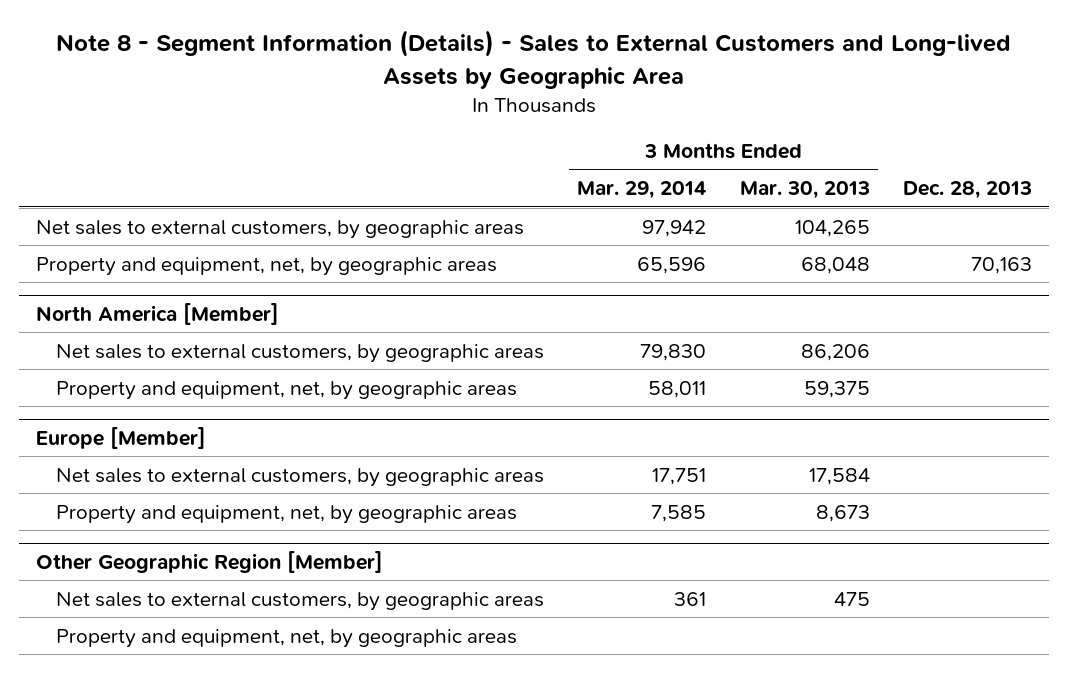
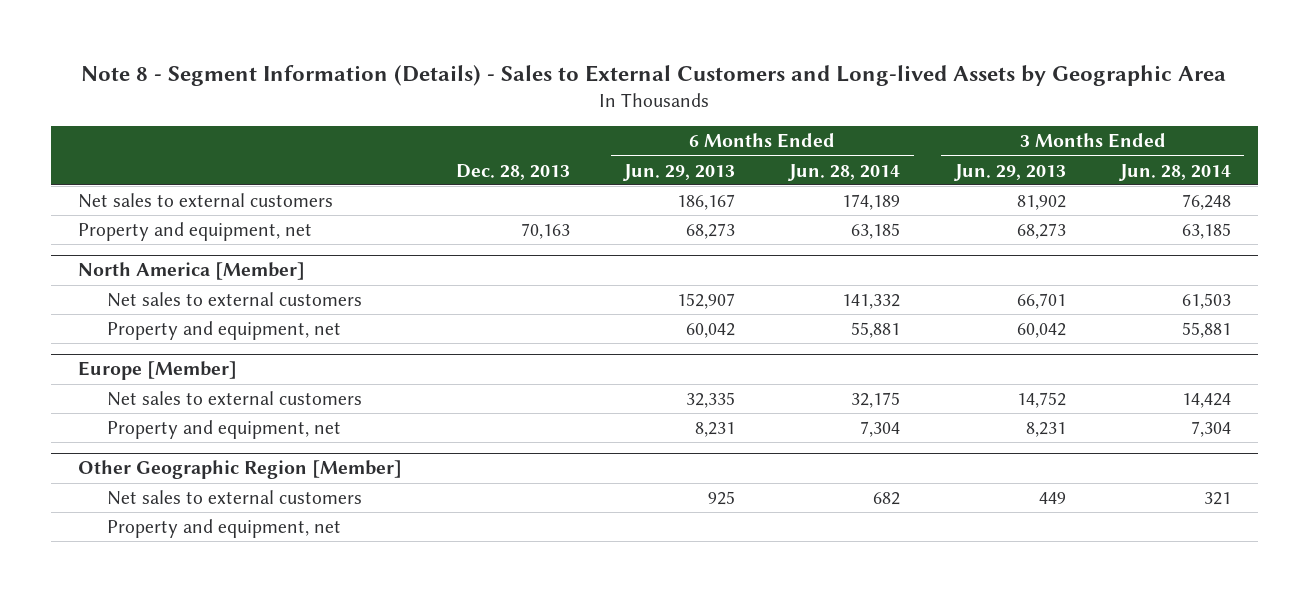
- | 3 Months Ended Mar. 29, 2014 | 3 Months Ended Mar. 30, 2013 | Dec. 28, 2013
+ | Dec. 28, 2013 | 6 Months Ended Jun. 29, 2013 | 6 Months Ended Jun. 28, 2014 | 3 Months Ended Jun. 29, 2013 | 3 Months Ended Jun. 28, 2014
- Net sales to external customers, by geographic areas | 97,942 | 104,265 |
- Property and equipment, net, by geographic areas | 65,596 | 68,048 | 70,163
+ Net sales to external customers | | 186,167 | 174,189 | 81,902 | 76,248
+ Property and equipment, net | 70,163 | 68,273 | 63,185 | 68,273 | 63,185
@ North America [Member]
- Net sales to external customers, by geographic areas | 79,830 | 86,206 |
- Property and equipment, net, by geographic areas | 58,011 | 59,375 |
+ Net sales to external customers | | 152,907 | 141,332 | 66,701 | 61,503
+ Property and equipment, net | | 60,042 | 55,881 | 60,042 | 55,881
@ Europe [Member]
- Net sales to external customers, by geographic areas | 17,751 | 17,584 |
- Property and equipment, net, by geographic areas | 7,585 | 8,673 |
+ Net sales to external customers | | 32,335 | 32,175 | 14,752 | 14,424
+ Property and equipment, net | | 8,231 | 7,304 | 8,231 | 7,304
@ Other Geographic Region [Member]
- Net sales to external customers, by geographic areas | 361 | 475 |
- Property and equipment, net, by geographic areas
+ Net sales to external customers | | 925 | 682 | 449 | 321
+ Property and equipment, net

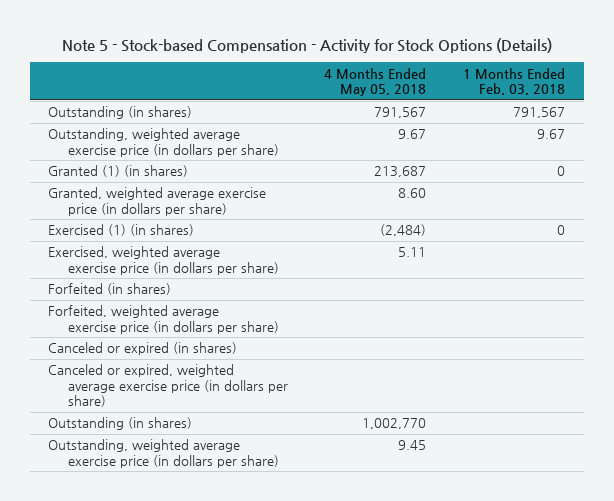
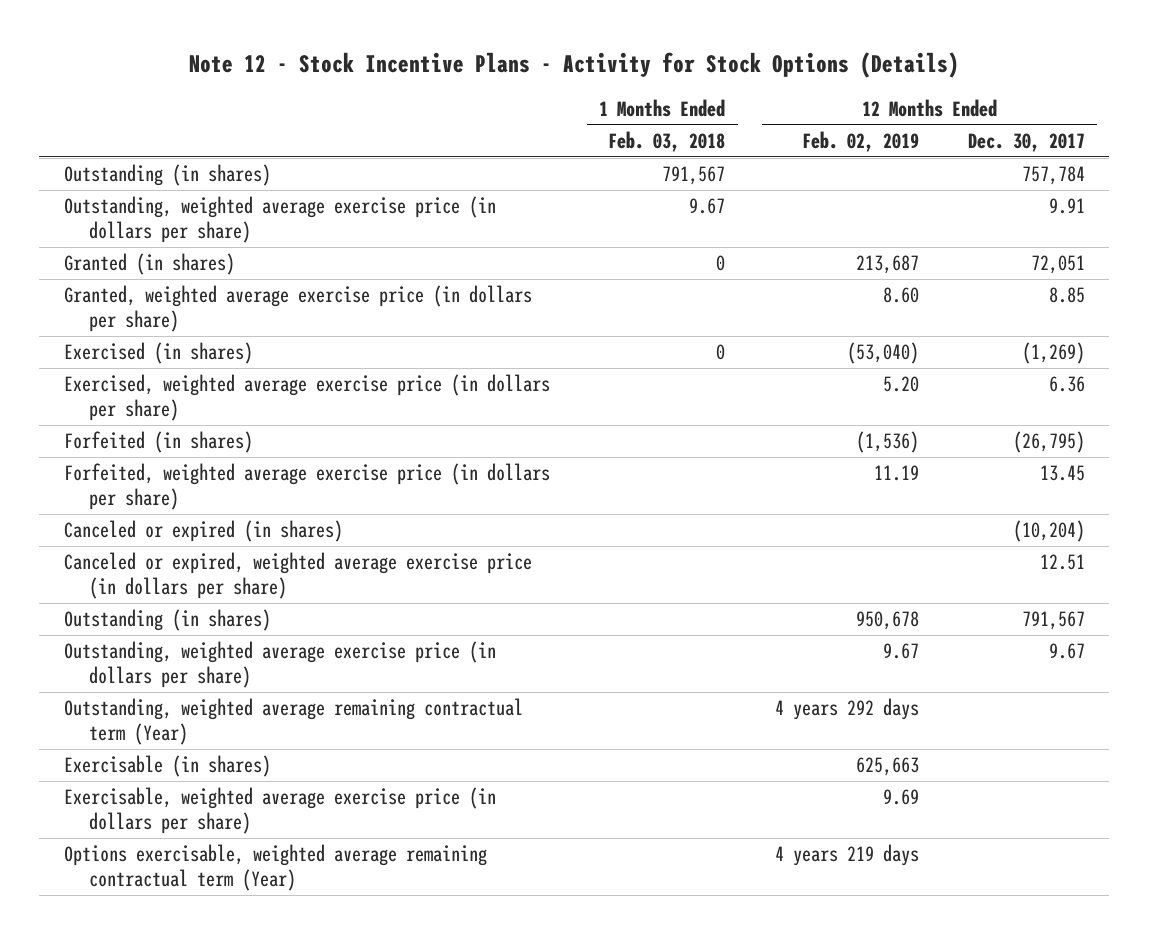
- Note 5 - Stock-based Compensation - Activity for Stock Options (Details)
+ Note 12 - Stock Incentive Plans - Activity for Stock Options (Details)
- | 4 Months Ended May 05, 2018 | 1 Months Ended Feb. 03, 2018
+ | 1 Months Ended Feb. 03, 2018 | 12 Months Ended Feb. 02, 2019 | 12 Months Ended Dec. 30, 2017
- Granted (1) (in shares) | 213,687 | 0
+ Granted (in shares) | 0 | 213,687 | 72,051
- Exercised (1) (in shares) | (2,484) | 0
+ Exercised (in shares) | 0 | (53,040) | (1,269)
+ Outstanding, weighted average remaining contractual term (Year) | | 4 years 292 days |
+ Exercisable (in shares) | | 625,663 |
+ Exercisable, weighted average exercise price (in dollars per share) | | 9.69 |
+ Options exercisable, weighted average remaining contractual term (Year) | | 4 years 219 days |

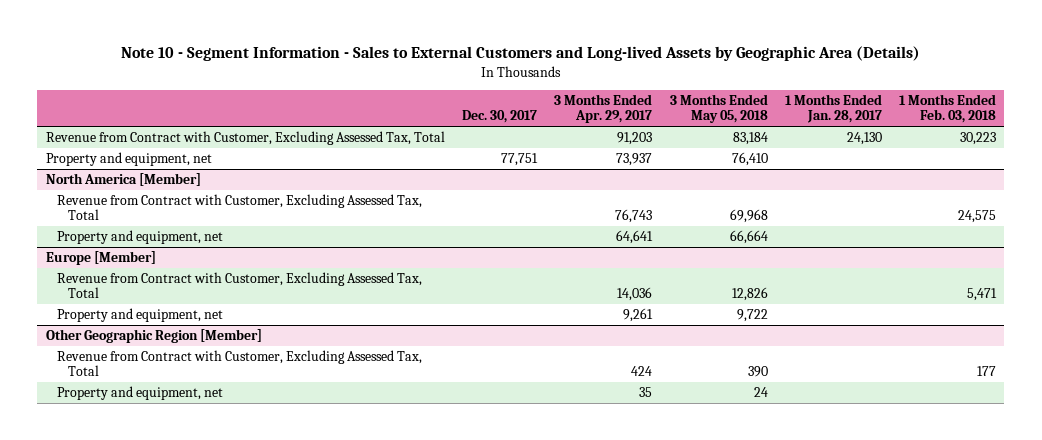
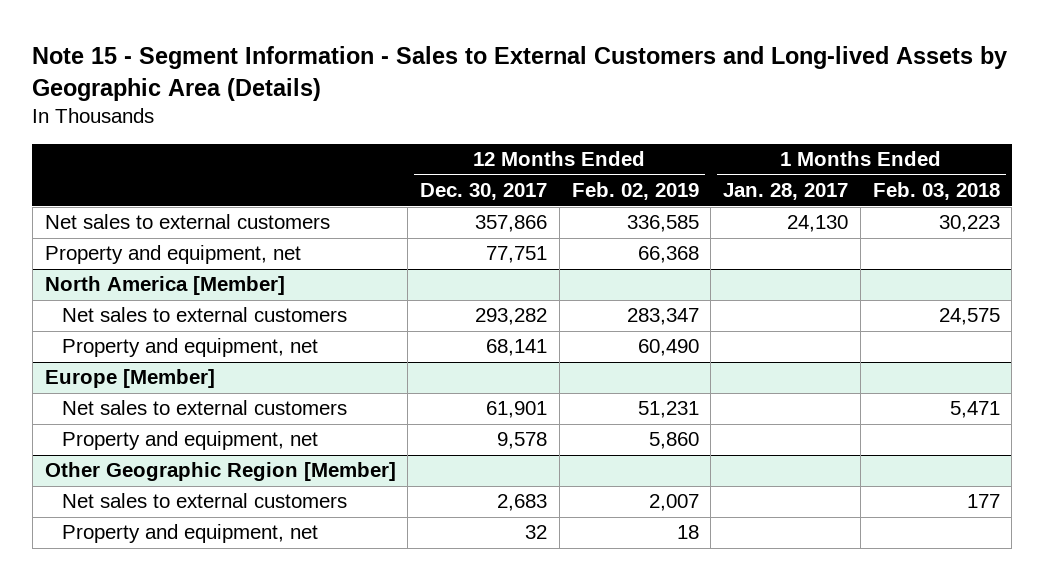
- Note 10 - Segment Information - Sales to External Customers and Long-lived Assets by Geographic Area (Details)
+ Note 15 - Segment Information - Sales to External Customers and Long-lived Assets by Geographic Area (Details)
- | Dec. 30, 2017 | 3 Months Ended Apr. 29, 2017 | 3 Months Ended May 05, 2018 | 1 Months Ended Jan. 28, 2017 | 1 Months Ended Feb. 03, 2018
+ | 12 Months Ended Dec. 30, 2017 | 12 Months Ended Feb. 02, 2019 | 1 Months Ended Jan. 28, 2017 | 1 Months Ended Feb. 03, 2018
- Revenue from Contract with Customer, Excluding Assessed Tax, Total | | 91,203 | 83,184 | 24,130 | 30,223
+ Net sales to external customers | 357,866 | 336,585 | 24,130 | 30,223
@ North America [Member]
- Revenue from Contract with Customer, Excluding Assessed Tax, Total | | 76,743 | 69,968 | | 24,575
+ Net sales to external customers | 293,282 | 283,347 | | 24,575
@ Europe [Member]
- Revenue from Contract with Customer, Excluding Assessed Tax, Total | | 14,036 | 12,826 | | 5,471
+ Net sales to external customers | 61,901 | 51,231 | | 5,471
@ Other Geographic Region [Member]
- Revenue from Contract with Customer, Excluding Assessed Tax, Total | | 424 | 390 | | 177
+ Net sales to external customers | 2,683 | 2,007 | | 177

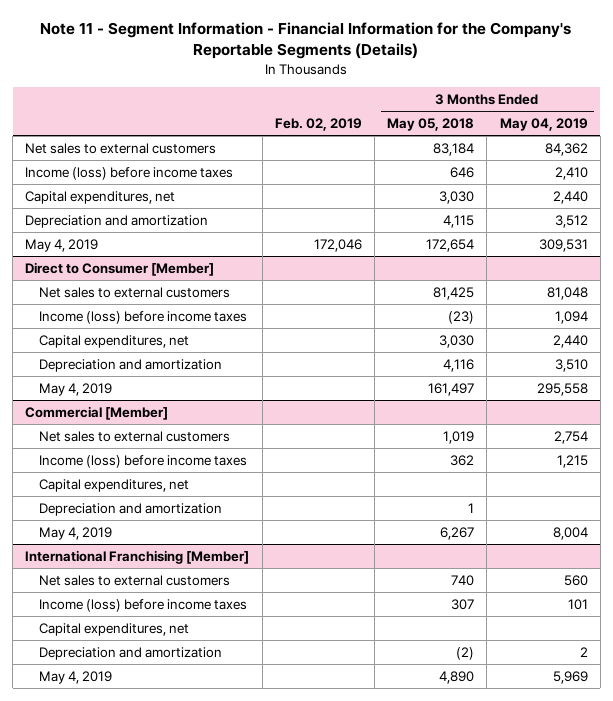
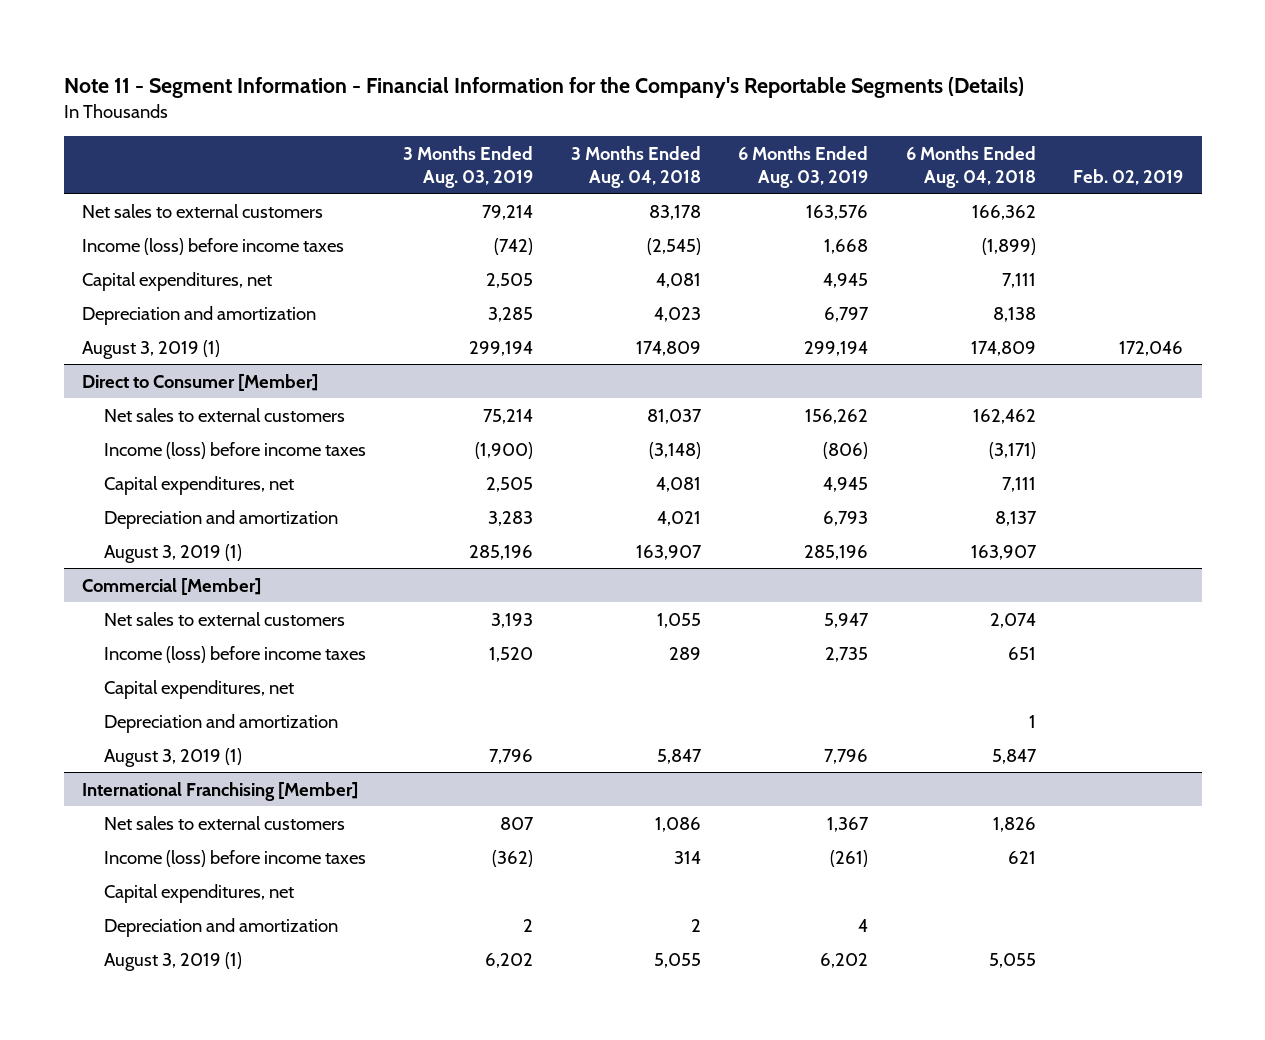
- | Feb. 02, 2019 | 3 Months Ended May 05, 2018 | 3 Months Ended May 04, 2019
+ | 3 Months Ended Aug. 03, 2019 | 3 Months Ended Aug. 04, 2018 | 6 Months Ended Aug. 03, 2019 | 6 Months Ended Aug. 04, 2018 | Feb. 02, 2019
- May 4, 2019 | 172,046 | 172,654 | 309,531
+ August 3, 2019 (1) | 299,194 | 174,809 | 299,194 | 174,809 | 172,046
@ Direct to Consumer [Member]
- May 4, 2019 | | 161,497 | 295,558
+ August 3, 2019 (1) | 285,196 | 163,907 | 285,196 | 163,907 |
@ Commercial [Member]
- May 4, 2019 | | 6,267 | 8,004
+ August 3, 2019 (1) | 7,796 | 5,847 | 7,796 | 5,847 |
@ International Franchising [Member]
- May 4, 2019 | | 4,890 | 5,969
+ August 3, 2019 (1) | 6,202 | 5,055 | 6,202 | 5,055 |

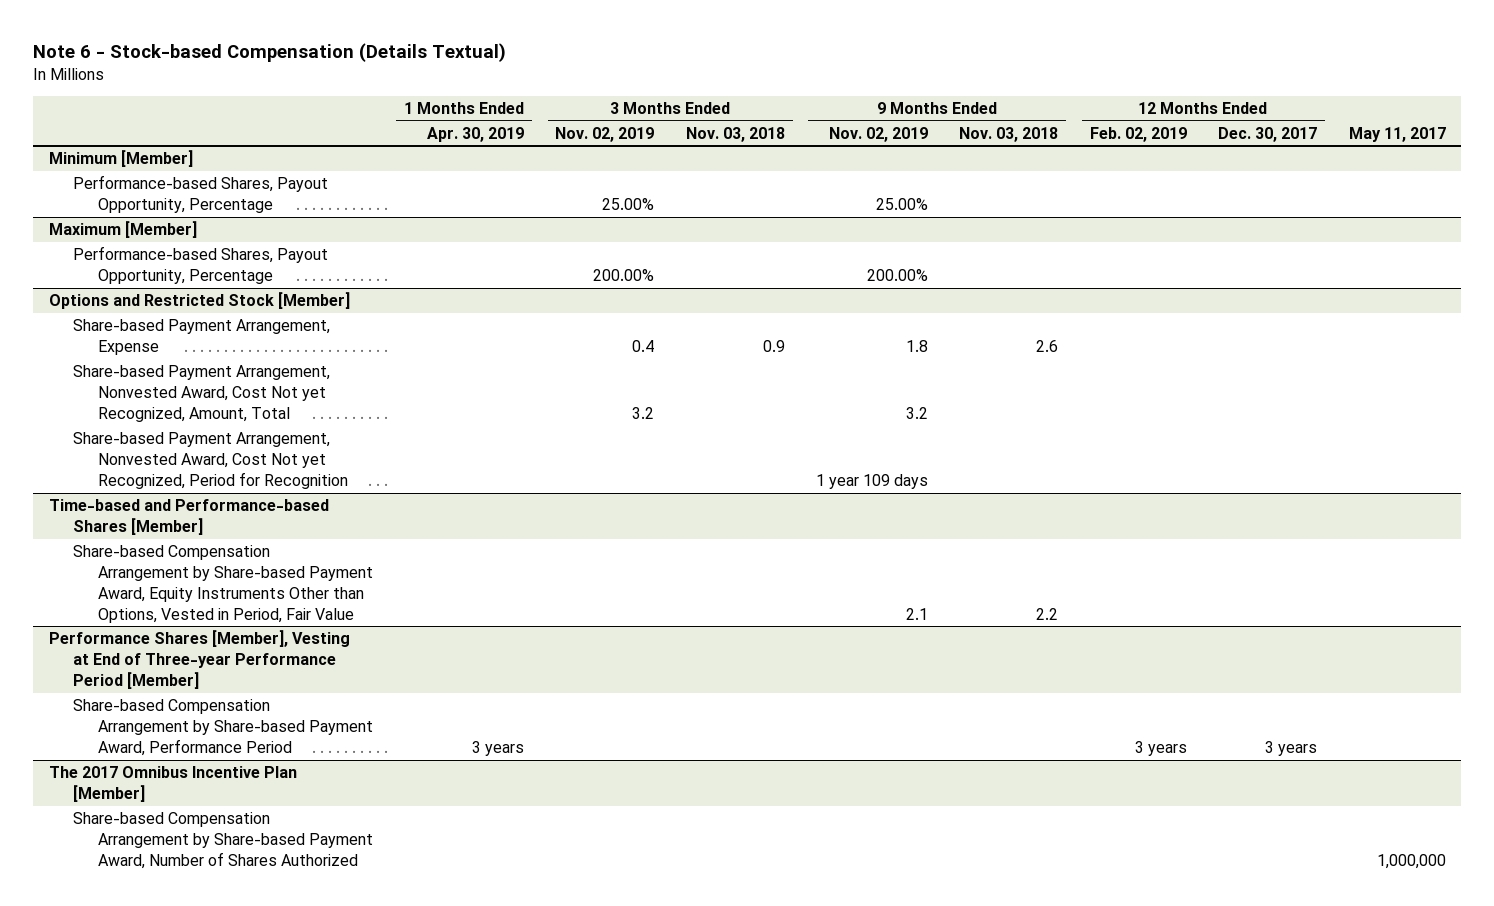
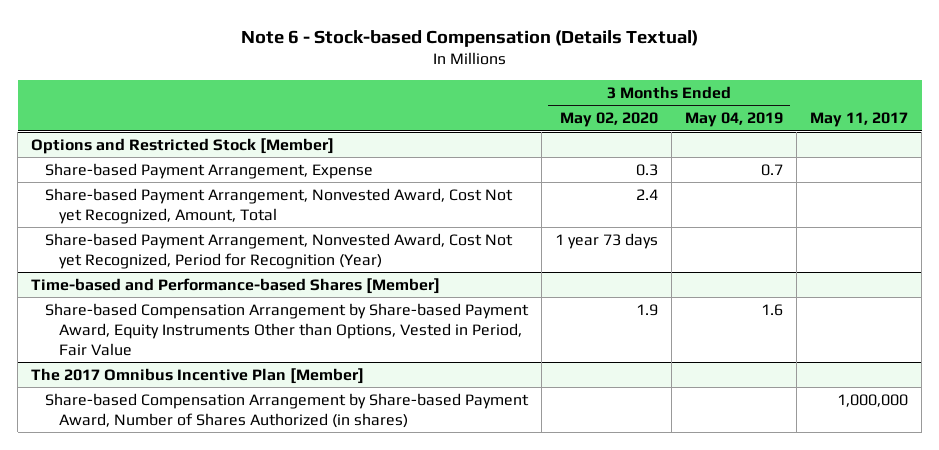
- | 1 Months Ended Apr. 30, 2019 | 3 Months Ended Nov. 02, 2019 | 3 Months Ended Nov. 03, 2018 | 9 Months Ended Nov. 02, 2019 | 9 Months Ended Nov. 03, 2018 | 12 Months Ended Feb. 02, 2019 | 12 Months Ended Dec. 30, 2017 | May 11, 2017
+ | 3 Months Ended May 02, 2020 | 3 Months Ended May 04, 2019 | May 11, 2017
- Minimum [Member]
- Performance-based Shares, Payout Opportunity, Percentage | | 25.00% | | 25.00% | | | |
- Maximum [Member]
- Performance-based Shares, Payout Opportunity, Percentage | | 200.00% | | 200.00% | | | |
@ Options and Restricted Stock [Member]
- Share-based Payment Arrangement, Nonvested Award, Cost Not yet Recognized, Period for Recognition | | | | 1 year 109 days | | | |
+ Share-based Payment Arrangement, Nonvested Award, Cost Not yet Recognized, Period for Recognition (Year) | 1 year 73 days | |
- Performance Shares [Member], Vesting at End of Three-year Performance Period [Member]
- Share-based Compensation Arrangement by Share-based Payment Award, Performance Period | 3 years | | | | | 3 years | 3 years |
@ The 2017 Omnibus Incentive Plan [Member]
- Share-based Compensation Arrangement by Share-based Payment Award, Number of Shares Authorized | | | | | | | | 1,000,000
+ Share-based Compensation Arrangement by Share-based Payment Award, Number of Shares Authorized (in shares) | | | 1,000,000

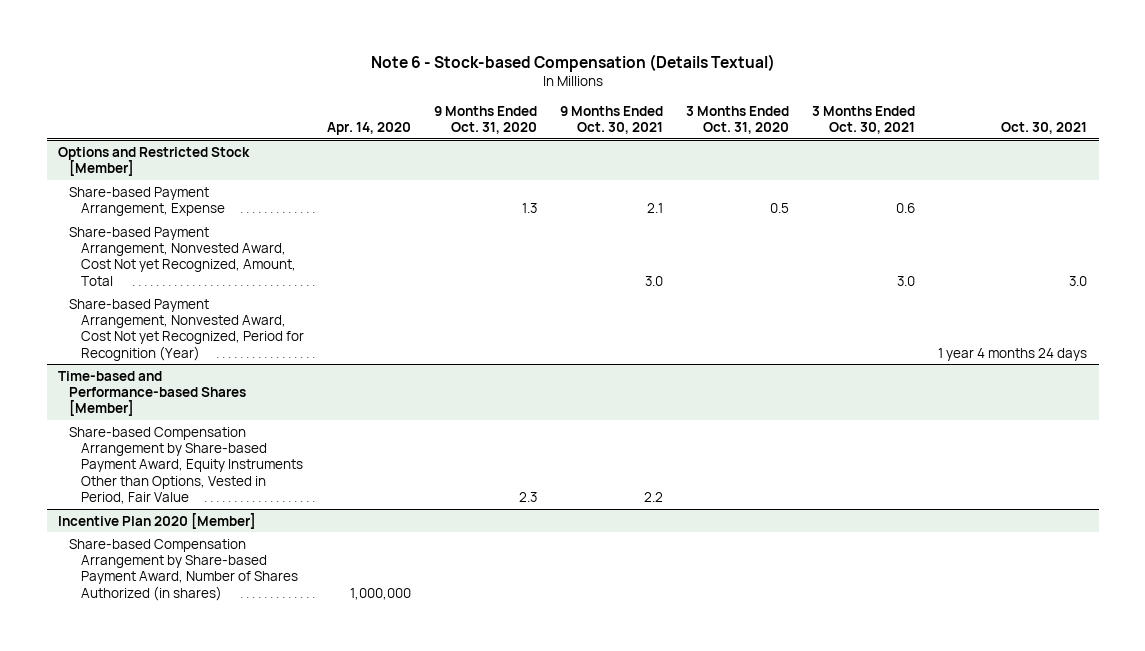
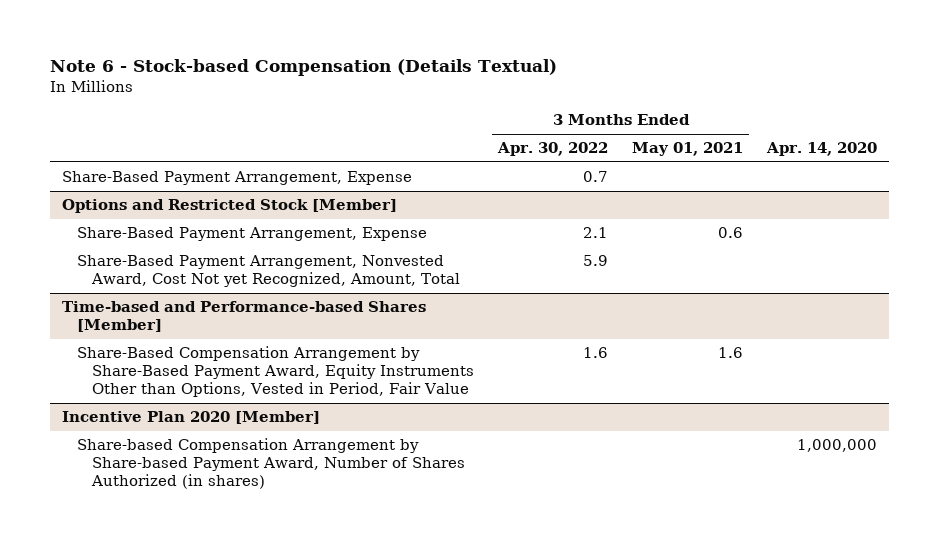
- | Apr. 14, 2020 | 9 Months Ended Oct. 31, 2020 | 9 Months Ended Oct. 30, 2021 | 3 Months Ended Oct. 31, 2020 | 3 Months Ended Oct. 30, 2021 | Oct. 30, 2021
+ | 3 Months Ended Apr. 30, 2022 | 3 Months Ended May 01, 2021 | Apr. 14, 2020
+ Share-Based Payment Arrangement, Expense | 0.7 | |
@ Options and Restricted Stock [Member]
- Share-based Payment Arrangement, Expense | | 1.3 | 2.1 | 0.5 | 0.6 |
- Share-based Payment Arrangement, Nonvested Award, Cost Not yet Recognized, Amount, Total | | | 3.0 | | 3.0 | 3.0
- Share-based Payment Arrangement, Nonvested Award, Cost Not yet Recognized, Period for Recognition (Year) | | | | | | 1 year 4 months 24 days
+ Share-Based Payment Arrangement, Expense | 2.1 | 0.6 |
+ Share-Based Payment Arrangement, Nonvested Award, Cost Not yet Recognized, Amount, Total | 5.9 | |
@ Time-based and Performance-based Shares [Member]
- Share-based Compensation Arrangement by Share-based Payment Award, Equity Instruments Other than Options, Vested in Period, Fair Value | | 2.3 | 2.2 | | |
+ Share-Based Compensation Arrangement by Share-Based Payment Award, Equity Instruments Other than Options, Vested in Period, Fair Value | 1.6 | 1.6 |

